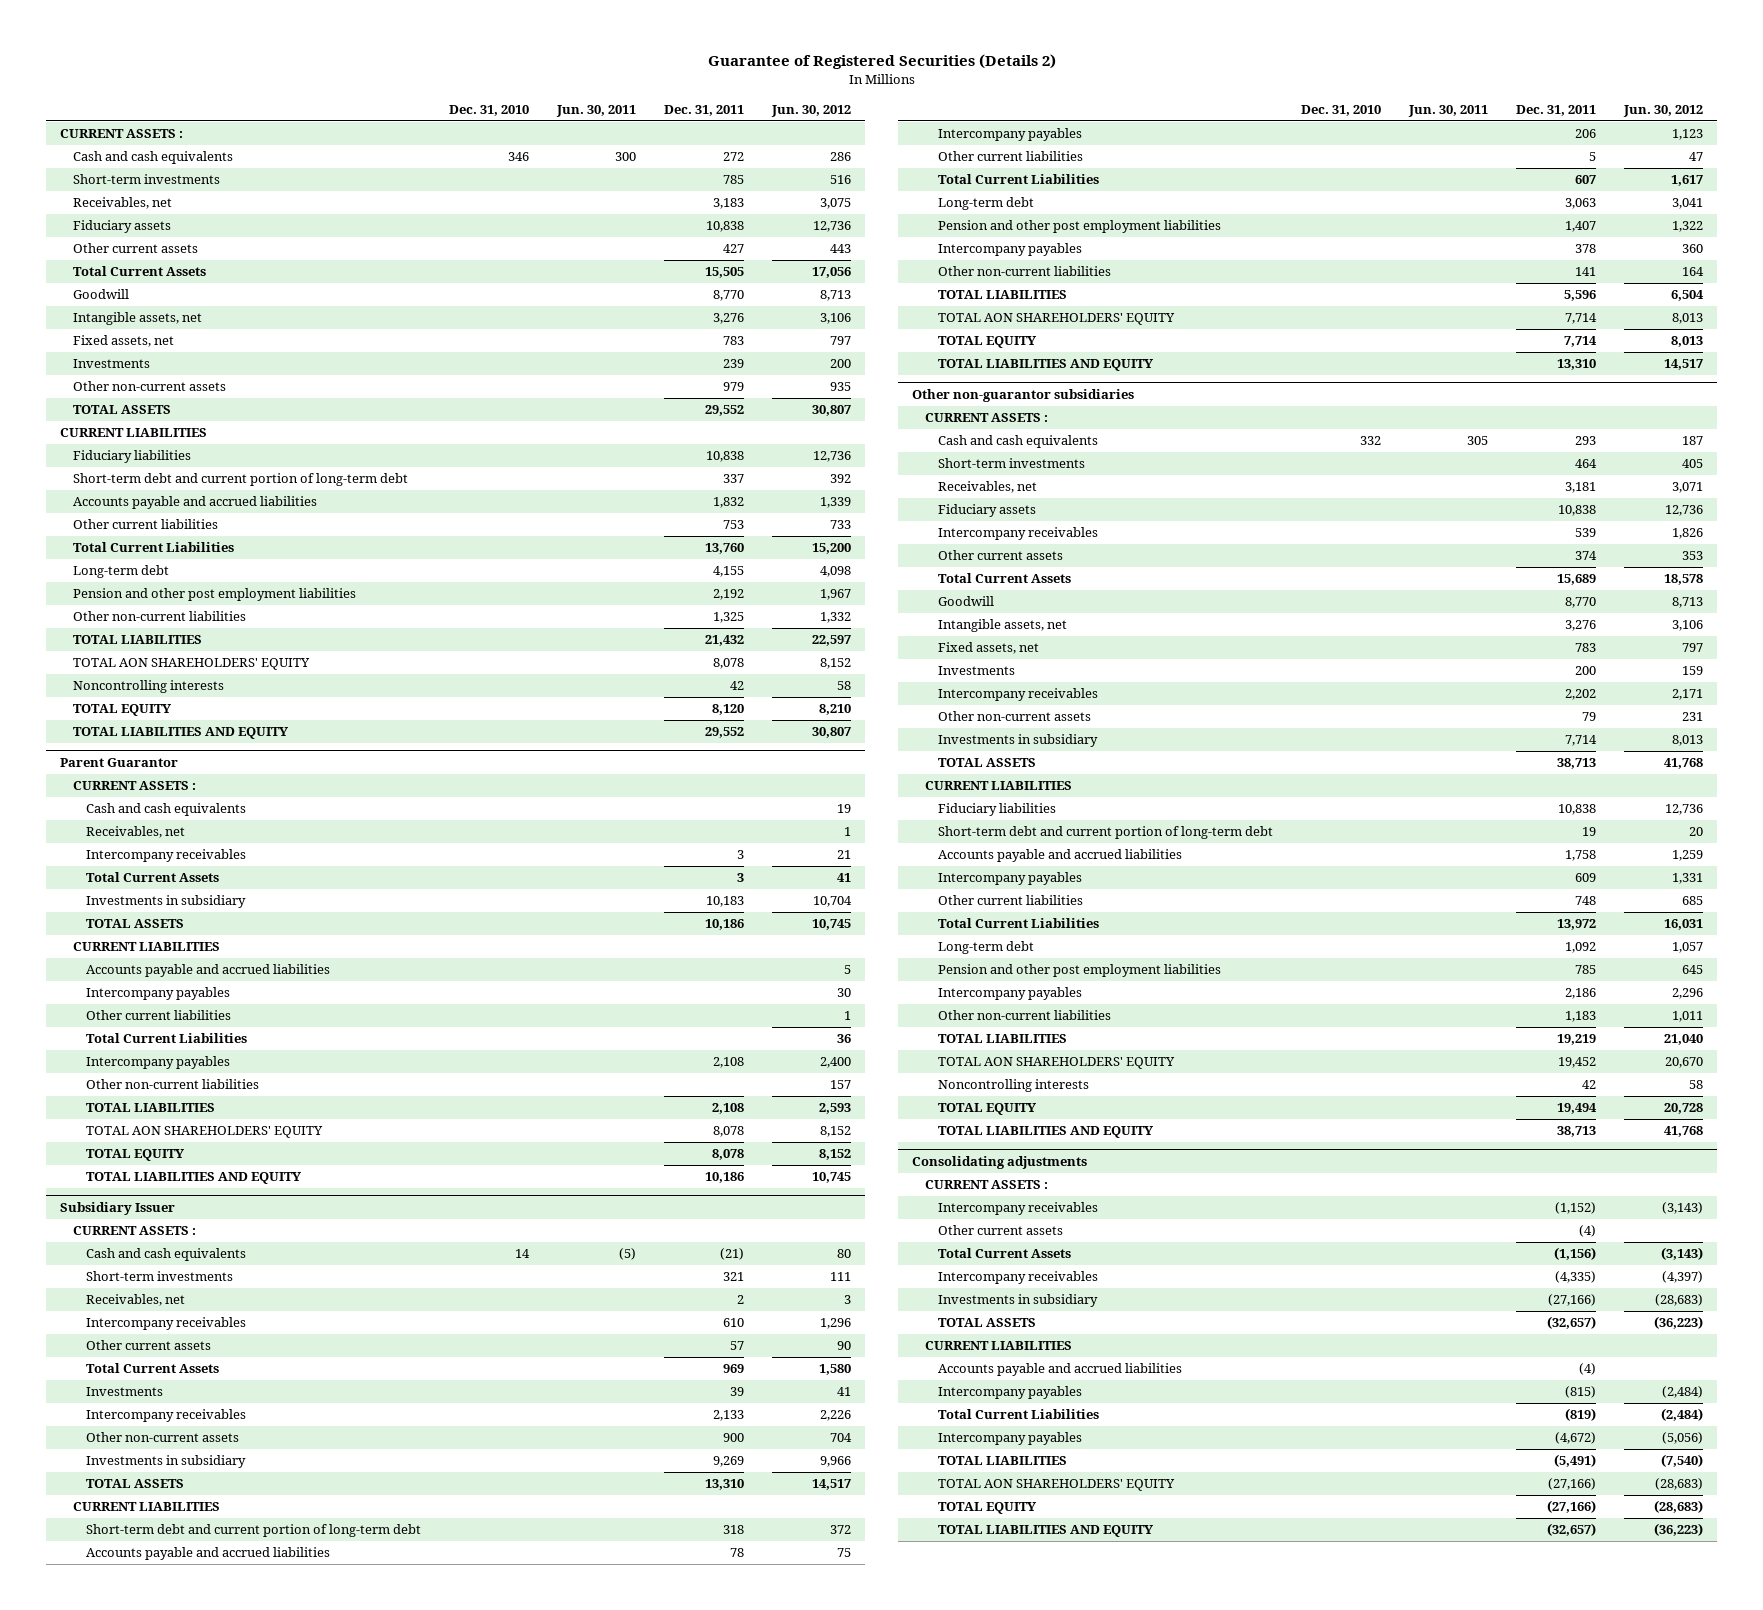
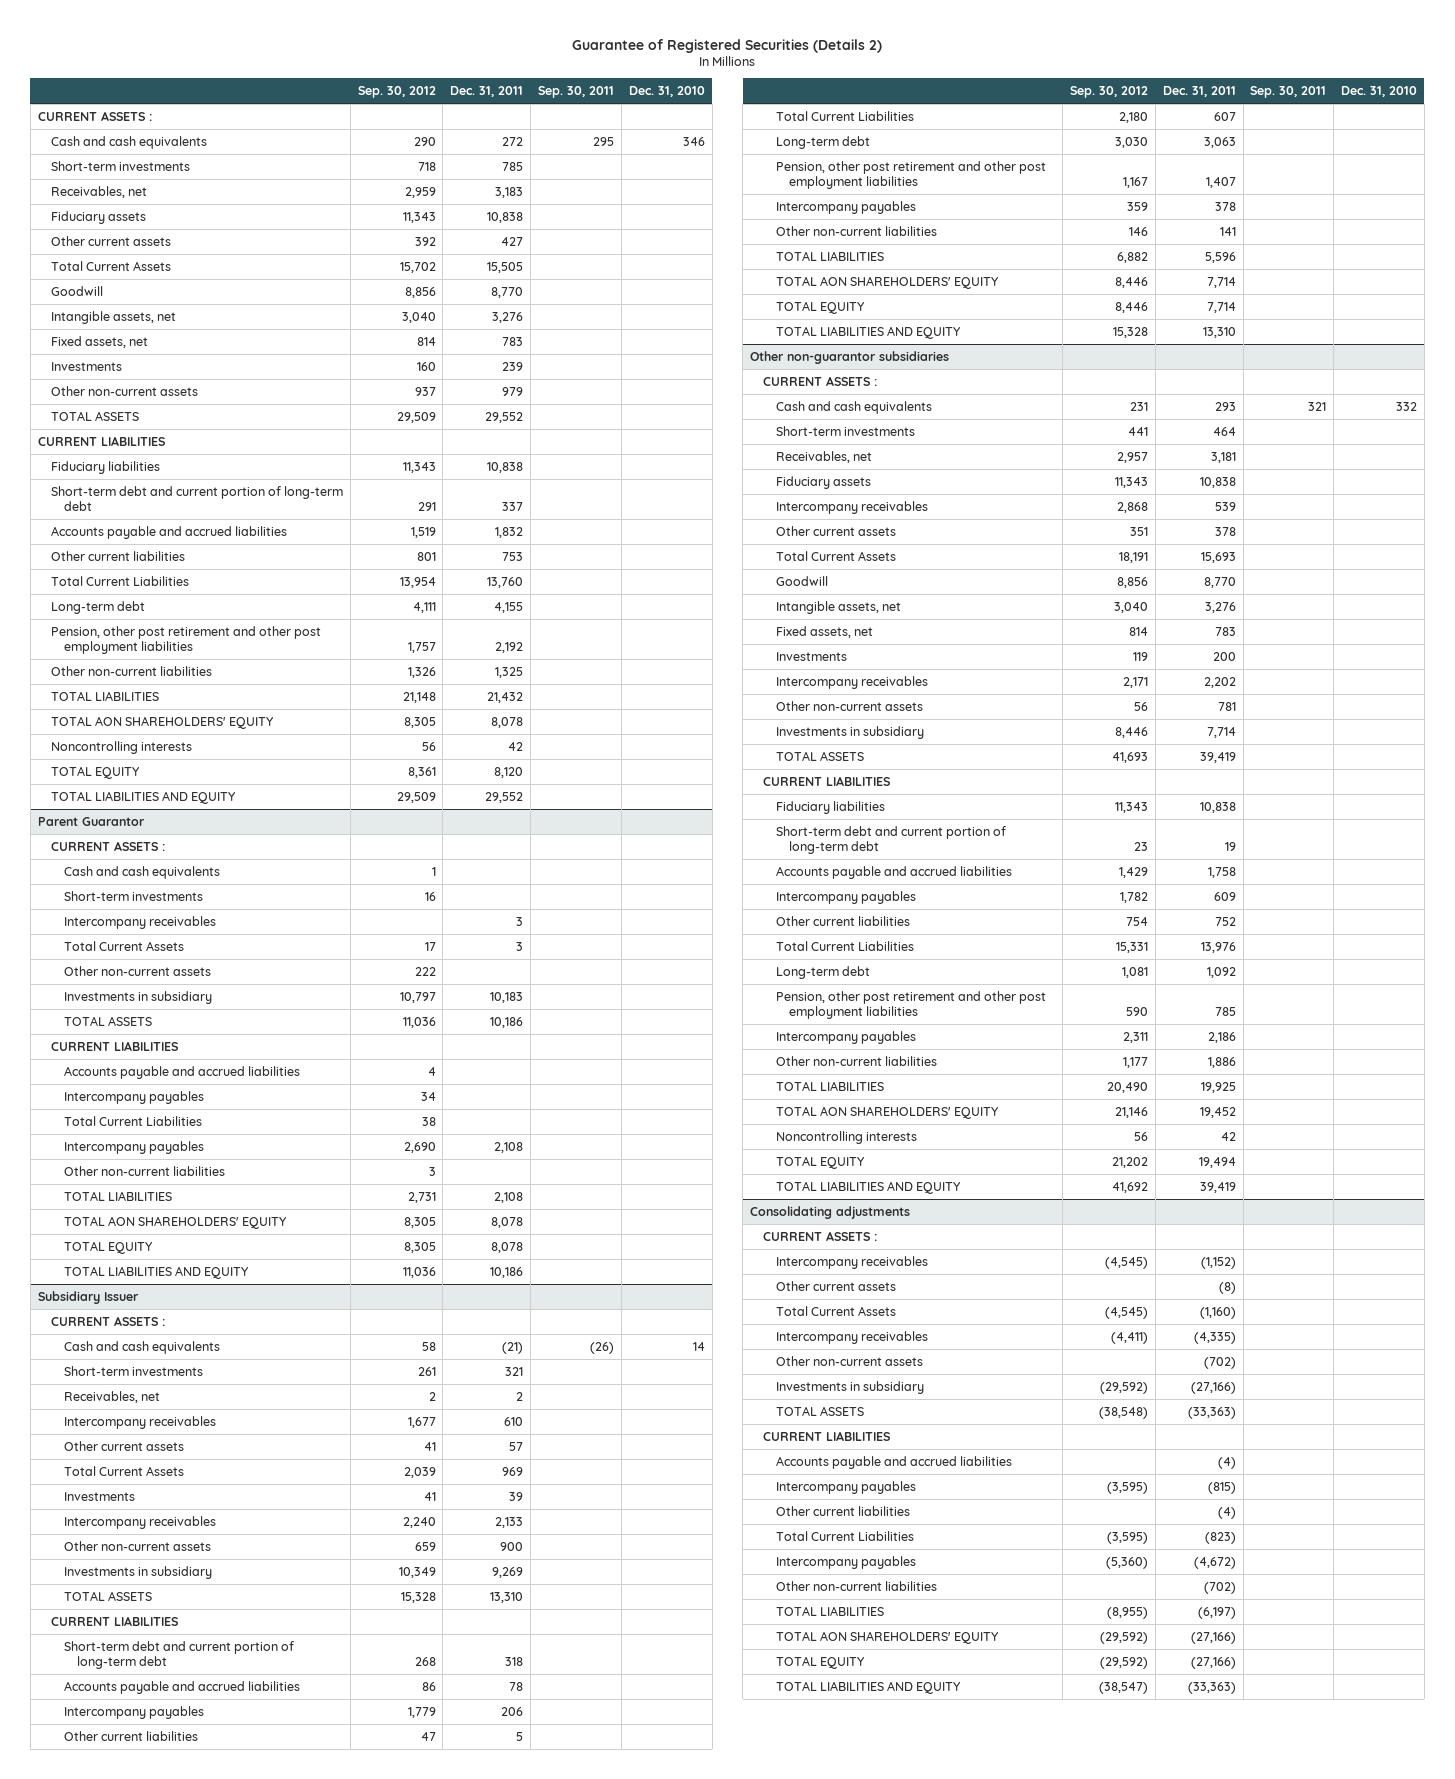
- | Dec. 31, 2010 | Jun. 30, 2011 | Dec. 31, 2011 | Jun. 30, 2012
+ | Sep. 30, 2012 | Dec. 31, 2011 | Sep. 30, 2011 | Dec. 31, 2010
- Pension and other post employment liabilities | | | 2,192 | 1,967
+ Pension, other post retirement and other post employment liabilities | 1,757 | 2,192 | |
@ Parent Guarantor
- Receivables, net | | | | 1
+ Short-term investments | 16 | | |
+ Other non-current assets | 222 | | |
- Other current liabilities | | | | 1
@ Subsidiary Issuer
- Pension and other post employment liabilities | | | 1,407 | 1,322
+ Pension, other post retirement and other post employment liabilities | 1,167 | 1,407 | |
@ Other non-guarantor subsidiaries
- Other current assets | | | 374 | 353
- Total Current Assets | | | 15,689 | 18,578
+ Other current assets | 351 | 378 | |
+ Total Current Assets | 18,191 | 15,693 | |
- Other non-current assets | | | 79 | 231
+ Other non-current assets | 56 | 781 | |
- TOTAL ASSETS | | | 38,713 | 41,768
+ TOTAL ASSETS | 41,693 | 39,419 | |
- Other current liabilities | | | 748 | 685
- Total Current Liabilities | | | 13,972 | 16,031
+ Other current liabilities | 754 | 752 | |
+ Total Current Liabilities | 15,331 | 13,976 | |
- Pension and other post employment liabilities | | | 785 | 645
+ Pension, other post retirement and other post employment liabilities | 590 | 785 | |
- Other non-current liabilities | | | 1,183 | 1,011
- TOTAL LIABILITIES | | | 19,219 | 21,040
+ Other non-current liabilities | 1,177 | 1,886 | |
+ TOTAL LIABILITIES | 20,490 | 19,925 | |
- TOTAL LIABILITIES AND EQUITY | | | 38,713 | 41,768
+ TOTAL LIABILITIES AND EQUITY | 41,692 | 39,419 | |
@ Consolidating adjustments
- Other current assets | | | (4) |
- Total Current Assets | | | (1,156) | (3,143)
+ Other current assets | | (8) | |
+ Total Current Assets | (4,545) | (1,160) | |
+ Other non-current assets | | (702) | |
- TOTAL ASSETS | | | (32,657) | (36,223)
+ TOTAL ASSETS | (38,548) | (33,363) | |
- Total Current Liabilities | | | (819) | (2,484)
+ Other current liabilities | | (4) | |
+ Total Current Liabilities | (3,595) | (823) | |
- TOTAL LIABILITIES | | | (5,491) | (7,540)
+ Other non-current liabilities | | (702) | |
+ TOTAL LIABILITIES | (8,955) | (6,197) | |
- TOTAL LIABILITIES AND EQUITY | | | (32,657) | (36,223)
+ TOTAL LIABILITIES AND EQUITY | (38,547) | (33,363) | |

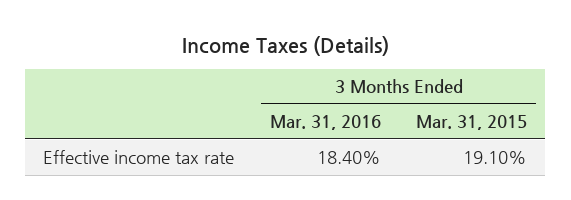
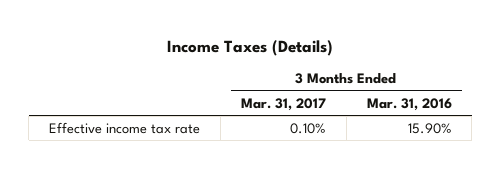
- | 3 Months Ended Mar. 31, 2016 | 3 Months Ended Mar. 31, 2015
+ | 3 Months Ended Mar. 31, 2017 | 3 Months Ended Mar. 31, 2016
- Effective income tax rate | 18.40% | 19.10%
+ Effective income tax rate | 0.10% | 15.90%

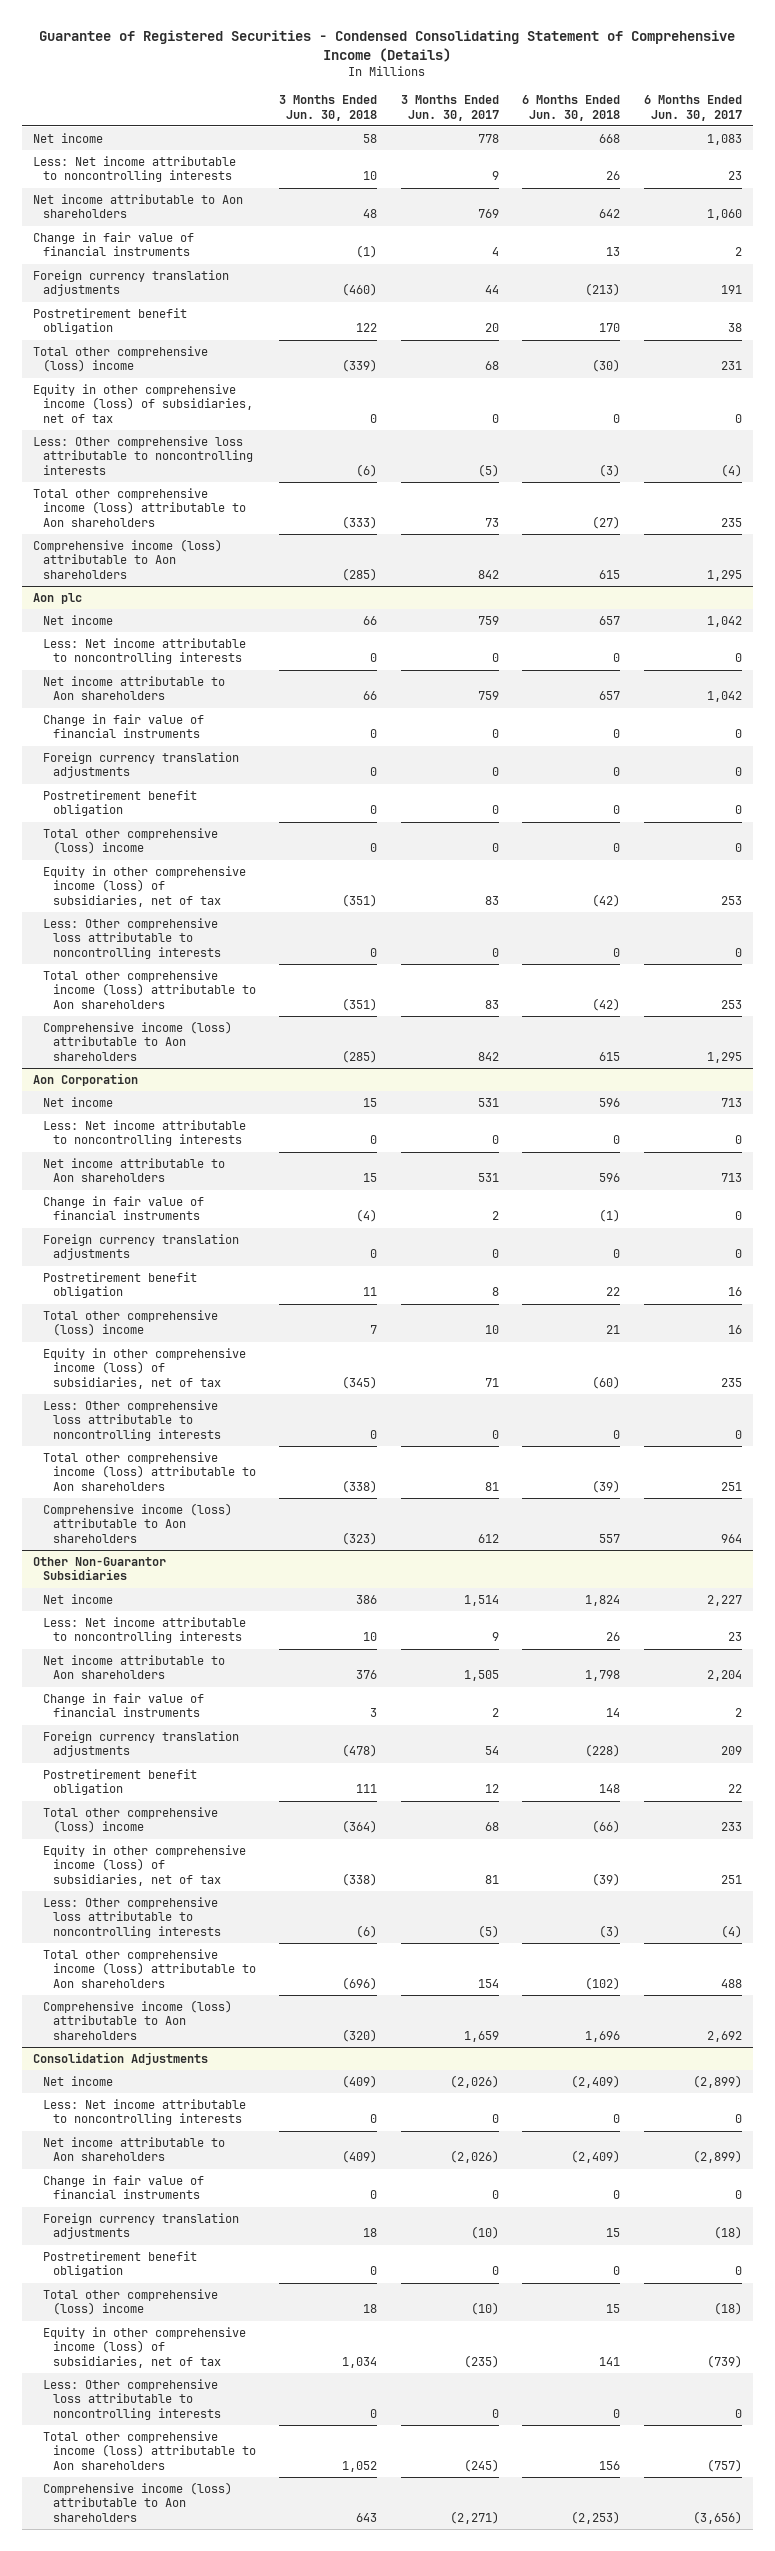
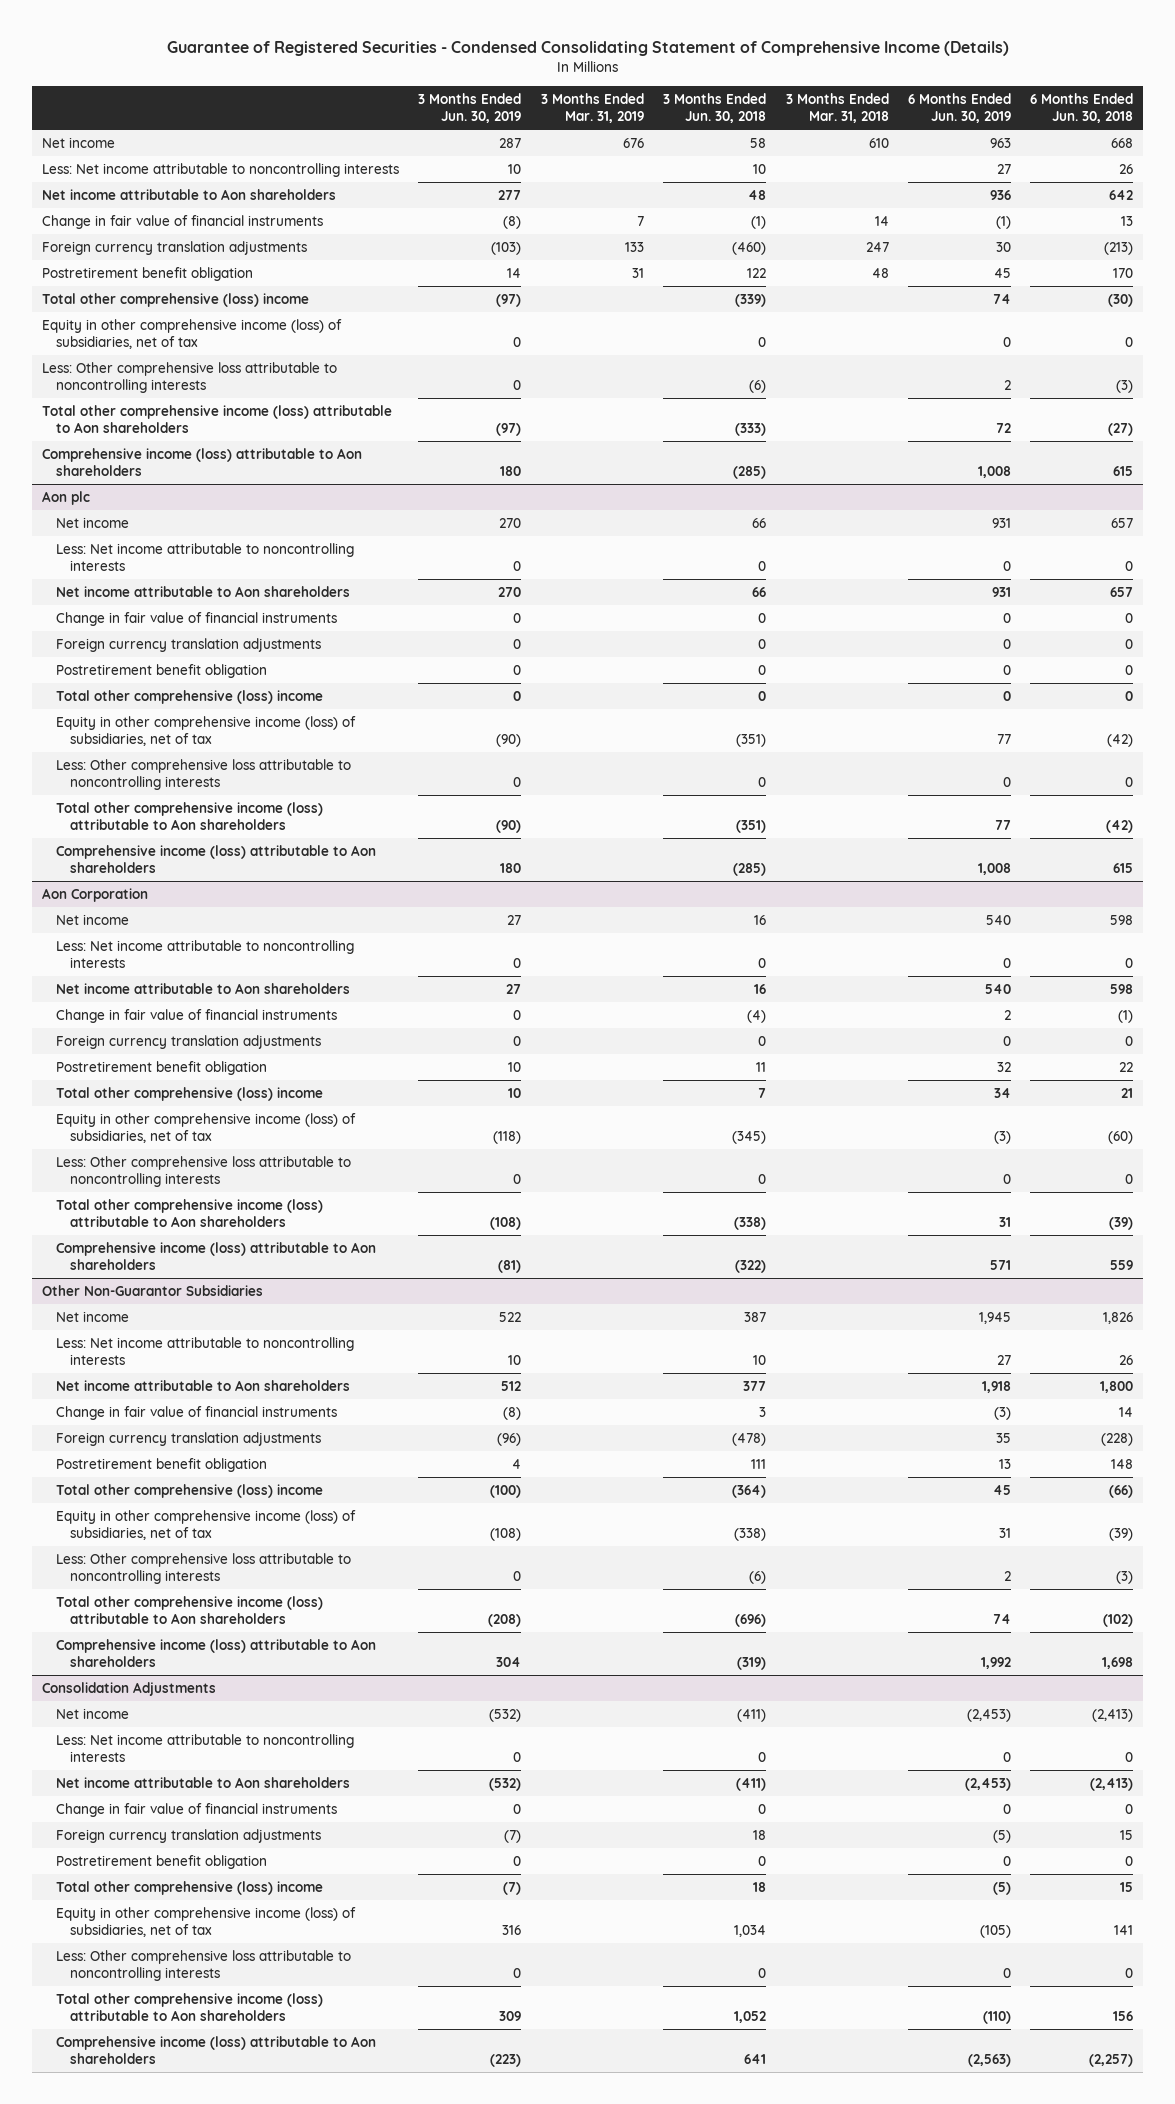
- | 3 Months Ended Jun. 30, 2018 | 3 Months Ended Jun. 30, 2017 | 6 Months Ended Jun. 30, 2018 | 6 Months Ended Jun. 30, 2017
+ | 3 Months Ended Jun. 30, 2019 | 3 Months Ended Mar. 31, 2019 | 3 Months Ended Jun. 30, 2018 | 3 Months Ended Mar. 31, 2018 | 6 Months Ended Jun. 30, 2019 | 6 Months Ended Jun. 30, 2018
@ Aon Corporation
- Net income | 15 | 531 | 596 | 713
+ Net income | 27 | | 16 | | 540 | 598
- Net income attributable to Aon shareholders | 15 | 531 | 596 | 713
+ Net income attributable to Aon shareholders | 27 | | 16 | | 540 | 598
- Comprehensive income (loss) attributable to Aon shareholders | (323) | 612 | 557 | 964
+ Comprehensive income (loss) attributable to Aon shareholders | (81) | | (322) | | 571 | 559
@ Other Non-Guarantor Subsidiaries
- Net income | 386 | 1,514 | 1,824 | 2,227
+ Net income | 522 | | 387 | | 1,945 | 1,826
- Net income attributable to Aon shareholders | 376 | 1,505 | 1,798 | 2,204
+ Net income attributable to Aon shareholders | 512 | | 377 | | 1,918 | 1,800
- Comprehensive income (loss) attributable to Aon shareholders | (320) | 1,659 | 1,696 | 2,692
+ Comprehensive income (loss) attributable to Aon shareholders | 304 | | (319) | | 1,992 | 1,698
@ Consolidation Adjustments
- Net income | (409) | (2,026) | (2,409) | (2,899)
+ Net income | (532) | | (411) | | (2,453) | (2,413)
- Net income attributable to Aon shareholders | (409) | (2,026) | (2,409) | (2,899)
+ Net income attributable to Aon shareholders | (532) | | (411) | | (2,453) | (2,413)
- Comprehensive income (loss) attributable to Aon shareholders | 643 | (2,271) | (2,253) | (3,656)
+ Comprehensive income (loss) attributable to Aon shareholders | (223) | | 641 | | (2,563) | (2,257)

